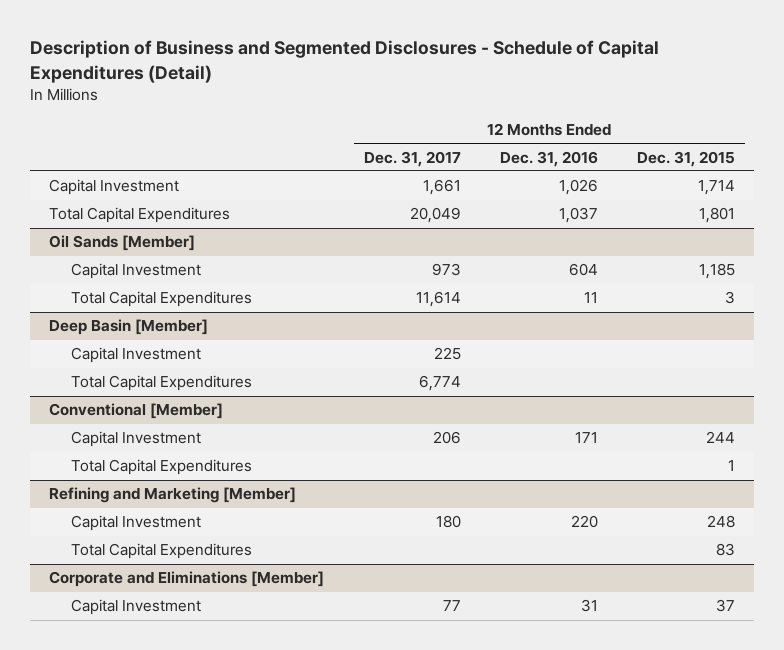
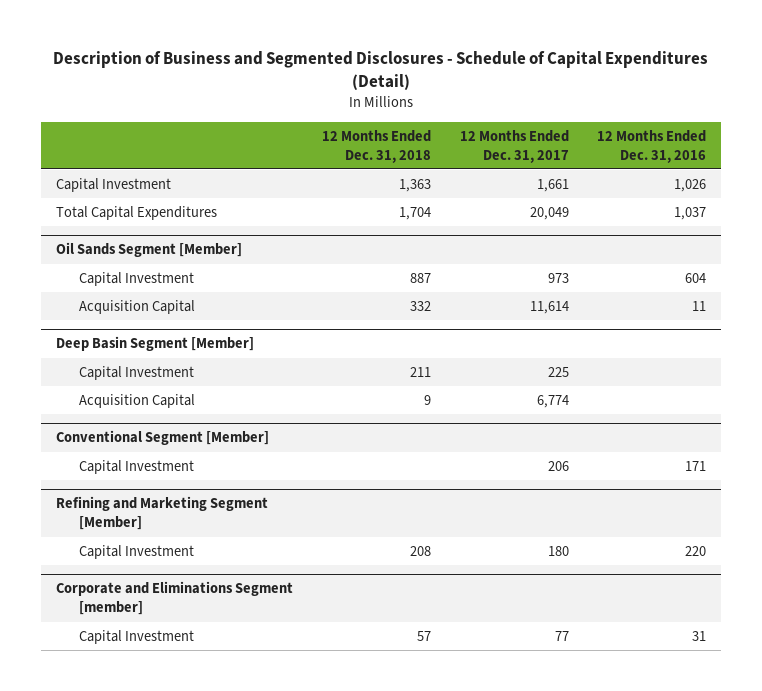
- | 12 Months Ended Dec. 31, 2017 | 12 Months Ended Dec. 31, 2016 | 12 Months Ended Dec. 31, 2015
+ | 12 Months Ended Dec. 31, 2018 | 12 Months Ended Dec. 31, 2017 | 12 Months Ended Dec. 31, 2016
- Oil Sands [Member]
+ Oil Sands Segment [Member]
- Total Capital Expenditures | 11,614 | 11 | 3
- Deep Basin [Member]
+ Acquisition Capital | 332 | 11,614 | 11
+ Deep Basin Segment [Member]
- Total Capital Expenditures | 6,774 | |
- Conventional [Member]
+ Acquisition Capital | 9 | 6,774 |
+ Conventional Segment [Member]
- Total Capital Expenditures | | | 1
- Refining and Marketing [Member]
+ Refining and Marketing Segment [Member]
- Total Capital Expenditures | | | 83
- Corporate and Eliminations [Member]
+ Corporate and Eliminations Segment [member]

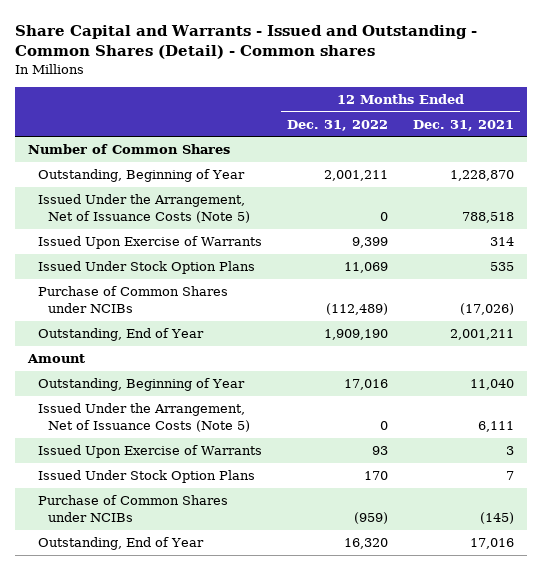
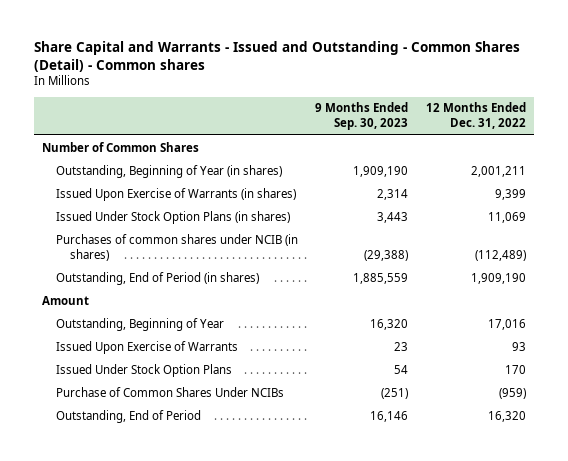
- | 12 Months Ended Dec. 31, 2022 | 12 Months Ended Dec. 31, 2021
+ | 9 Months Ended Sep. 30, 2023 | 12 Months Ended Dec. 31, 2022
- Outstanding, Beginning of Year | 2,001,211 | 1,228,870
- Issued Under the Arrangement, Net of Issuance Costs (Note 5) | 0 | 788,518
- Issued Upon Exercise of Warrants | 9,399 | 314
- Issued Under Stock Option Plans | 11,069 | 535
- Purchase of Common Shares under NCIBs | (112,489) | (17,026)
- Outstanding, End of Year | 1,909,190 | 2,001,211
+ Outstanding, Beginning of Year (in shares) | 1,909,190 | 2,001,211
+ Issued Upon Exercise of Warrants (in shares) | 2,314 | 9,399
+ Issued Under Stock Option Plans (in shares) | 3,443 | 11,069
+ Purchases of common shares under NCIB (in shares) | (29,388) | (112,489)
+ Outstanding, End of Period (in shares) | 1,885,559 | 1,909,190
- Issued Under the Arrangement, Net of Issuance Costs (Note 5) | 0 | 6,111
- Purchase of Common Shares under NCIBs | (959) | (145)
- Outstanding, End of Year | 16,320 | 17,016
+ Purchase of Common Shares Under NCIBs | (251) | (959)
+ Outstanding, End of Period | 16,146 | 16,320

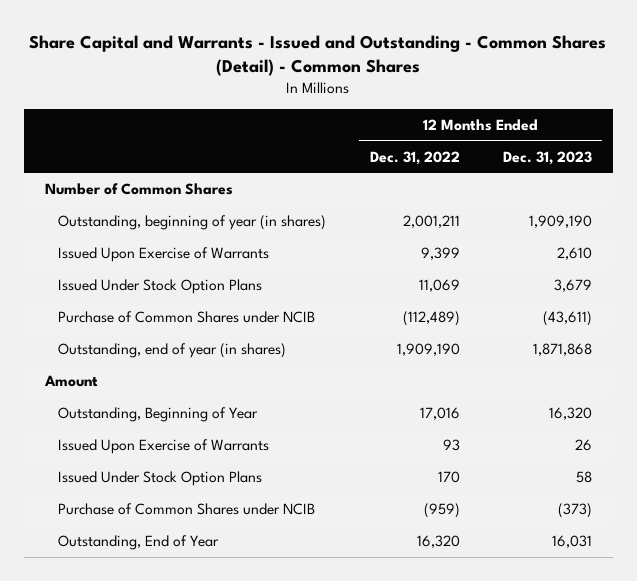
- Share Capital and Warrants - Issued and Outstanding - Common Shares (Detail) - Common shares
+ Share Capital and Warrants - Issued and Outstanding - Common Shares (Detail) - Common Shares
- | 9 Months Ended Sep. 30, 2023 | 12 Months Ended Dec. 31, 2022
+ | 12 Months Ended Dec. 31, 2022 | 12 Months Ended Dec. 31, 2023
- Outstanding, Beginning of Year (in shares) | 1,909,190 | 2,001,211
- Issued Upon Exercise of Warrants (in shares) | 2,314 | 9,399
- Issued Under Stock Option Plans (in shares) | 3,443 | 11,069
- Purchases of common shares under NCIB (in shares) | (29,388) | (112,489)
- Outstanding, End of Period (in shares) | 1,885,559 | 1,909,190
+ Outstanding, beginning of year (in shares) | 2,001,211 | 1,909,190
+ Issued Upon Exercise of Warrants | 9,399 | 2,610
+ Issued Under Stock Option Plans | 11,069 | 3,679
+ Purchase of Common Shares under NCIB | (112,489) | (43,611)
+ Outstanding, end of year (in shares) | 1,909,190 | 1,871,868
- Purchase of Common Shares Under NCIBs | (251) | (959)
- Outstanding, End of Period | 16,146 | 16,320
+ Purchase of Common Shares under NCIB | (959) | (373)
+ Outstanding, End of Year | 16,320 | 16,031

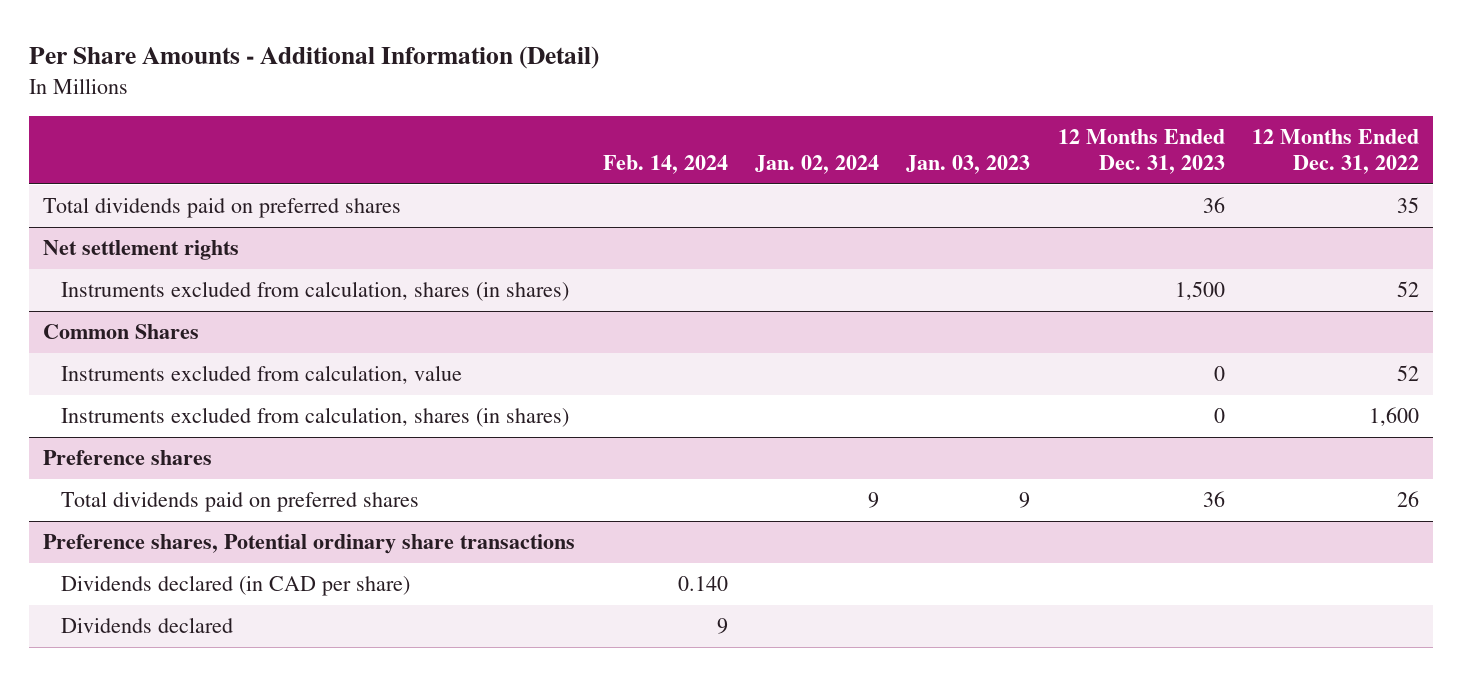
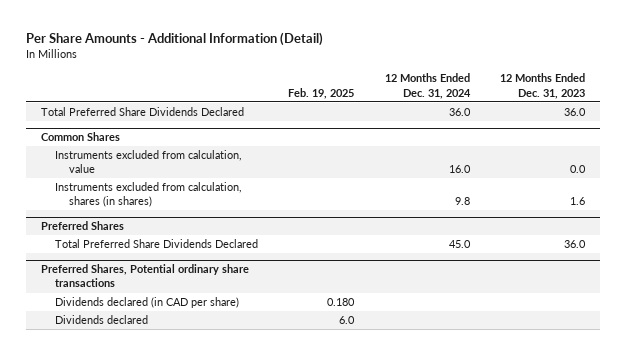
- | Feb. 14, 2024 | Jan. 02, 2024 | Jan. 03, 2023 | 12 Months Ended Dec. 31, 2023 | 12 Months Ended Dec. 31, 2022
+ | Feb. 19, 2025 | 12 Months Ended Dec. 31, 2024 | 12 Months Ended Dec. 31, 2023
- Total dividends paid on preferred shares | | | | 36 | 35
- Net settlement rights
- Instruments excluded from calculation, shares (in shares) | | | | 1,500 | 52
+ Total Preferred Share Dividends Declared | | 36.0 | 36.0
@ Common Shares
- Instruments excluded from calculation, value | | | | 0 | 52
- Instruments excluded from calculation, shares (in shares) | | | | 0 | 1,600
- Preference shares
- Total dividends paid on preferred shares | | 9 | 9 | 36 | 26
- Preference shares, Potential ordinary share transactions
@ Common Shares
+ Instruments excluded from calculation, value | | 16.0 | 0.0
+ Instruments excluded from calculation, shares (in shares) | | 9.8 | 1.6
+ Preferred Shares
+ Total Preferred Share Dividends Declared | | 45.0 | 36.0
+ Preferred Shares, Potential ordinary share transactions

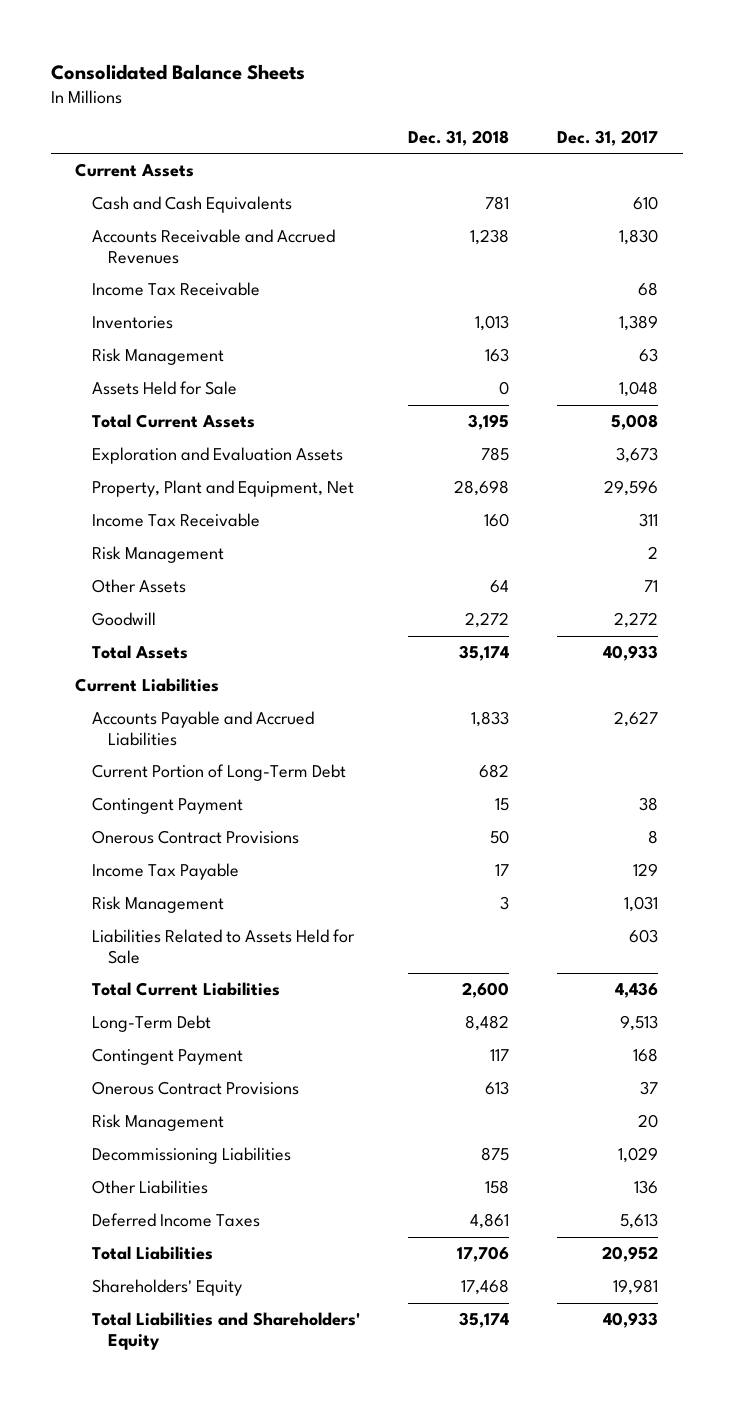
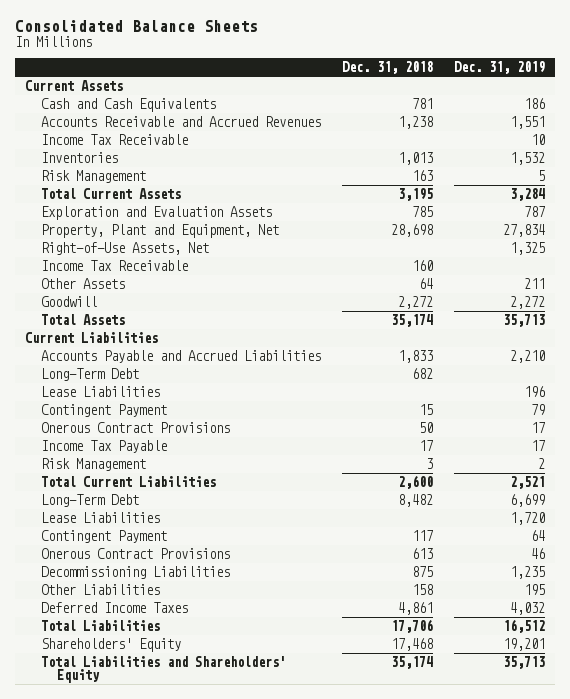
- | Dec. 31, 2018 | Dec. 31, 2017
+ | Dec. 31, 2018 | Dec. 31, 2019
- Assets Held for Sale | 0 | 1,048
+ Right-of-Use Assets, Net | | 1,325
- Risk Management | | 2
- Current Portion of Long-Term Debt | 682 |
+ Long-Term Debt | 682 |
+ Lease Liabilities | | 196
- Liabilities Related to Assets Held for Sale | | 603
+ Lease Liabilities | | 1,720
- Risk Management | | 20

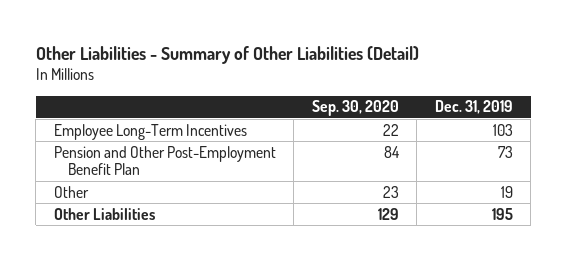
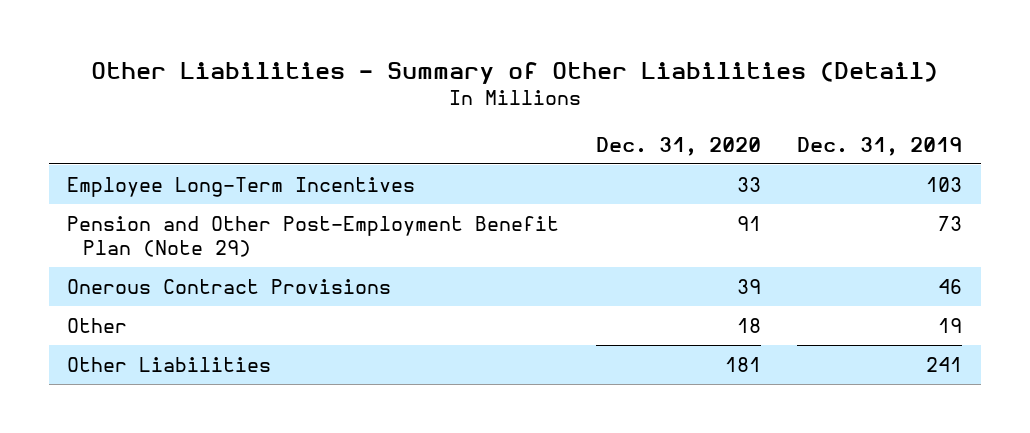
- | Sep. 30, 2020 | Dec. 31, 2019
+ | Dec. 31, 2020 | Dec. 31, 2019
- Pension and Other Post-Employment Benefit Plan | 84 | 73
+ Pension and Other Post-Employment Benefit Plan (Note 29) | 91 | 73
+ Onerous Contract Provisions | 39 | 46
- Other Liabilities | 129 | 195
+ Other Liabilities | 181 | 241

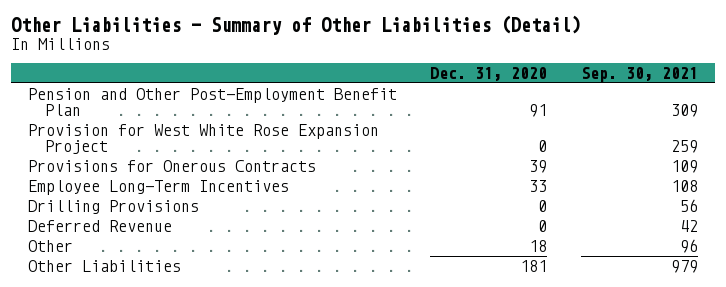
- | Dec. 31, 2020 | Dec. 31, 2019
+ | Dec. 31, 2020 | Sep. 30, 2021
+ Pension and Other Post-Employment Benefit Plan | 91 | 309
+ Provision for West White Rose Expansion Project | 0 | 259
+ Provisions for Onerous Contracts | 39 | 109
- Pension and Other Post-Employment Benefit Plan (Note 29) | 91 | 73
- Onerous Contract Provisions | 39 | 46
+ Drilling Provisions | 0 | 56
+ Deferred Revenue | 0 | 42

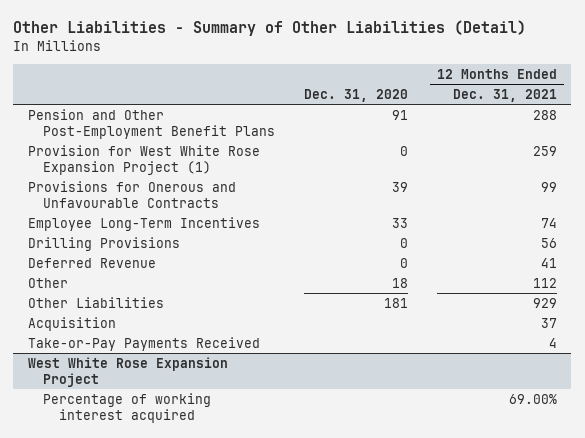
- | Dec. 31, 2020 | Sep. 30, 2021
+ | Dec. 31, 2020 | 12 Months Ended Dec. 31, 2021
- Pension and Other Post-Employment Benefit Plan | 91 | 309
- Provision for West White Rose Expansion Project | 0 | 259
- Provisions for Onerous Contracts | 39 | 109
+ Pension and Other Post-Employment Benefit Plans | 91 | 288
+ Provision for West White Rose Expansion Project (1) | 0 | 259
+ Provisions for Onerous and Unfavourable Contracts | 39 | 99
+ Acquisition | | 37
+ Take-or-Pay Payments Received | | 4
+ West White Rose Expansion Project
+ Percentage of working interest acquired | | 69.00%

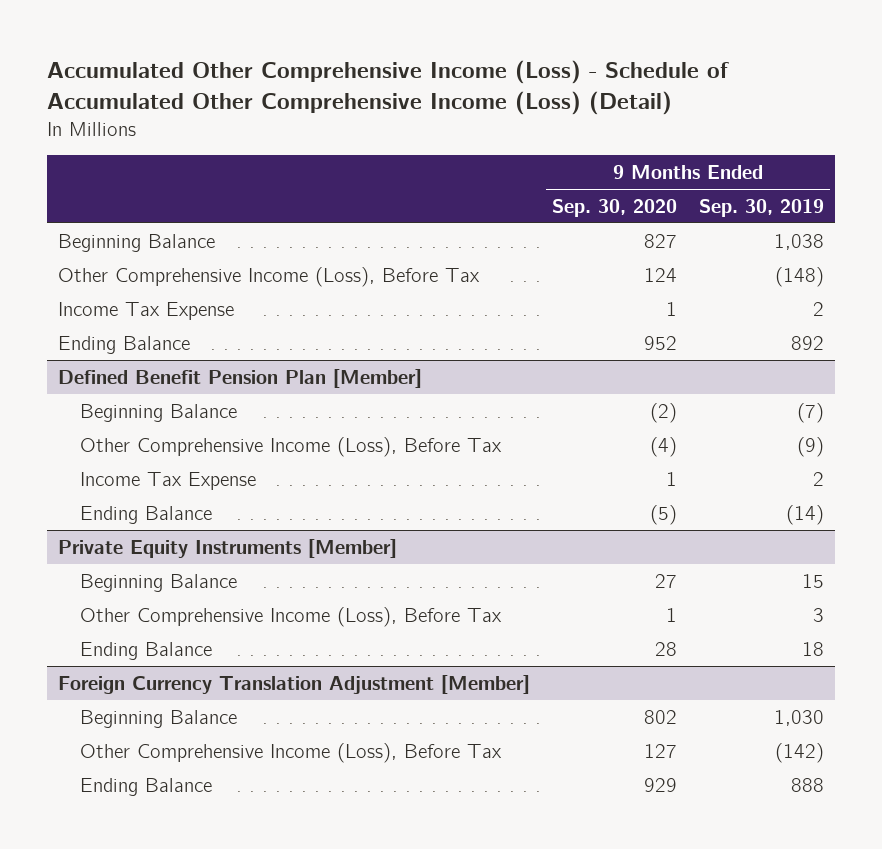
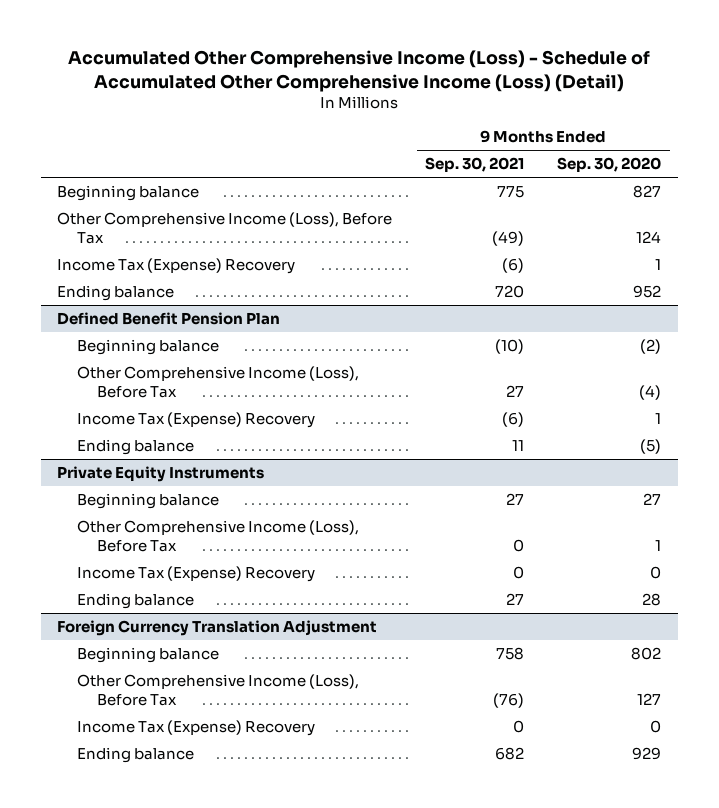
- | 9 Months Ended Sep. 30, 2020 | 9 Months Ended Sep. 30, 2019
+ | 9 Months Ended Sep. 30, 2021 | 9 Months Ended Sep. 30, 2020
- Beginning Balance | 827 | 1,038
+ Beginning balance | 775 | 827
- Income Tax Expense | 1 | 2
- Ending Balance | 952 | 892
- Defined Benefit Pension Plan [Member]
- Beginning Balance | (2) | (7)
+ Income Tax (Expense) Recovery | (6) | 1
+ Ending balance | 720 | 952
+ Defined Benefit Pension Plan
+ Beginning balance | (10) | (2)
- Income Tax Expense | 1 | 2
- Ending Balance | (5) | (14)
- Private Equity Instruments [Member]
- Beginning Balance | 27 | 15
+ Income Tax (Expense) Recovery | (6) | 1
+ Ending balance | 11 | (5)
+ Private Equity Instruments
+ Beginning balance | 27 | 27
- Ending Balance | 28 | 18
- Foreign Currency Translation Adjustment [Member]
- Beginning Balance | 802 | 1,030
+ Income Tax (Expense) Recovery | 0 | 0
+ Ending balance | 27 | 28
+ Foreign Currency Translation Adjustment
+ Beginning balance | 758 | 802
- Ending Balance | 929 | 888
+ Income Tax (Expense) Recovery | 0 | 0
+ Ending balance | 682 | 929

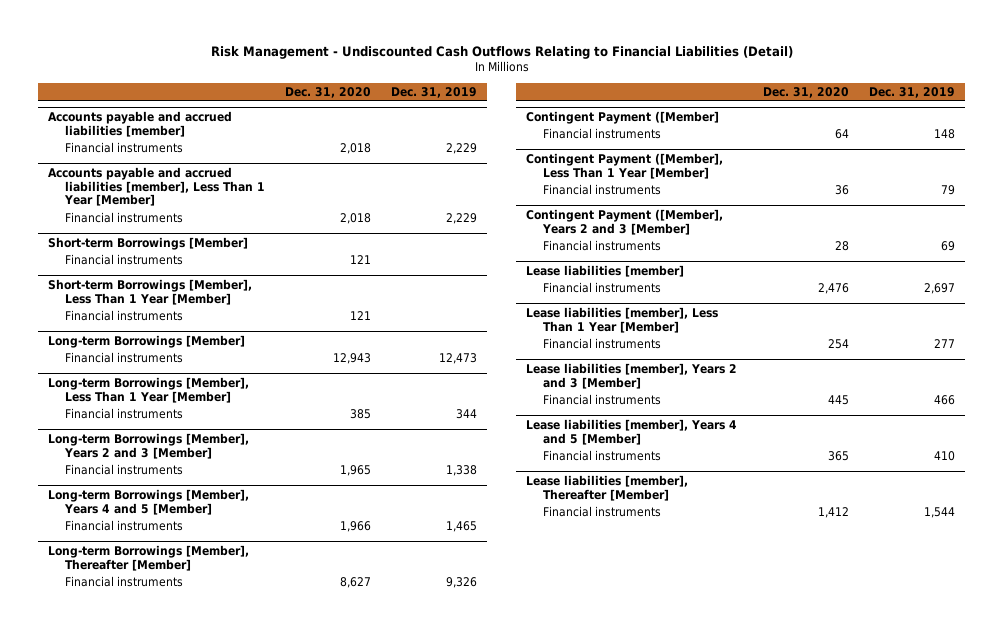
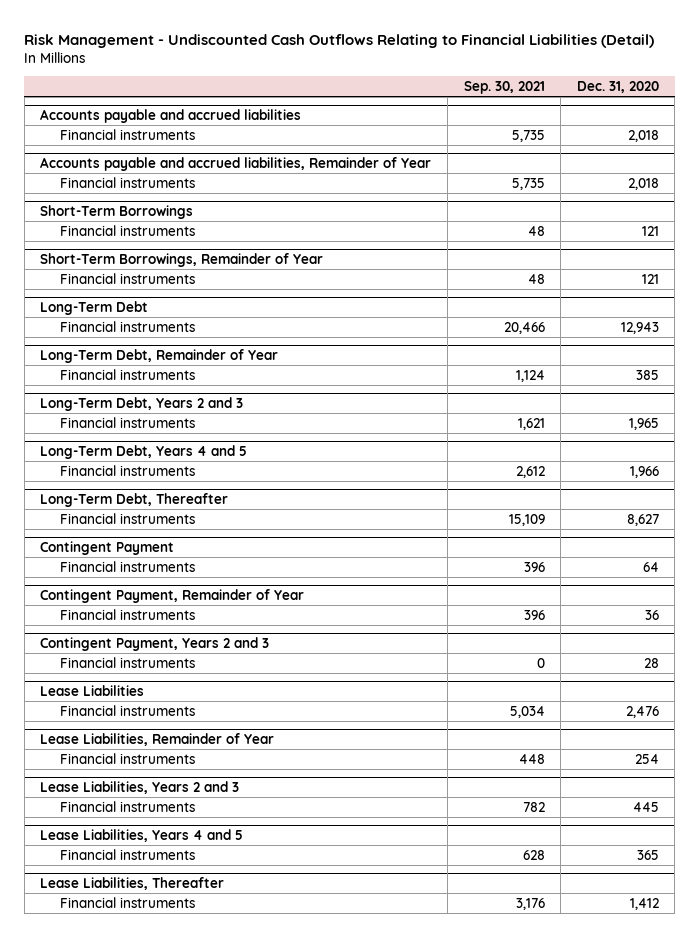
- | Dec. 31, 2020 | Dec. 31, 2019
+ | Sep. 30, 2021 | Dec. 31, 2020
- Accounts payable and accrued liabilities [member]
+ Accounts payable and accrued liabilities
- Accounts payable and accrued liabilities [member], Less Than 1 Year [Member]
+ Accounts payable and accrued liabilities, Remainder of Year
- Short-term Borrowings [Member]
+ Short-Term Borrowings
- Short-term Borrowings [Member], Less Than 1 Year [Member]
+ Short-Term Borrowings, Remainder of Year
- Long-term Borrowings [Member]
+ Long-Term Debt
- Long-term Borrowings [Member], Less Than 1 Year [Member]
+ Long-Term Debt, Remainder of Year
- Long-term Borrowings [Member], Years 2 and 3 [Member]
+ Long-Term Debt, Years 2 and 3
- Long-term Borrowings [Member], Years 4 and 5 [Member]
+ Long-Term Debt, Years 4 and 5
- Long-term Borrowings [Member], Thereafter [Member]
+ Long-Term Debt, Thereafter
- Contingent Payment ([Member]
+ Contingent Payment
- Contingent Payment ([Member], Less Than 1 Year [Member]
+ Contingent Payment, Remainder of Year
- Contingent Payment ([Member], Years 2 and 3 [Member]
+ Contingent Payment, Years 2 and 3
- Lease liabilities [member]
+ Lease Liabilities
- Lease liabilities [member], Less Than 1 Year [Member]
+ Lease Liabilities, Remainder of Year
- Lease liabilities [member], Years 2 and 3 [Member]
+ Lease Liabilities, Years 2 and 3
- Lease liabilities [member], Years 4 and 5 [Member]
+ Lease Liabilities, Years 4 and 5
- Lease liabilities [member], Thereafter [Member]
+ Lease Liabilities, Thereafter

